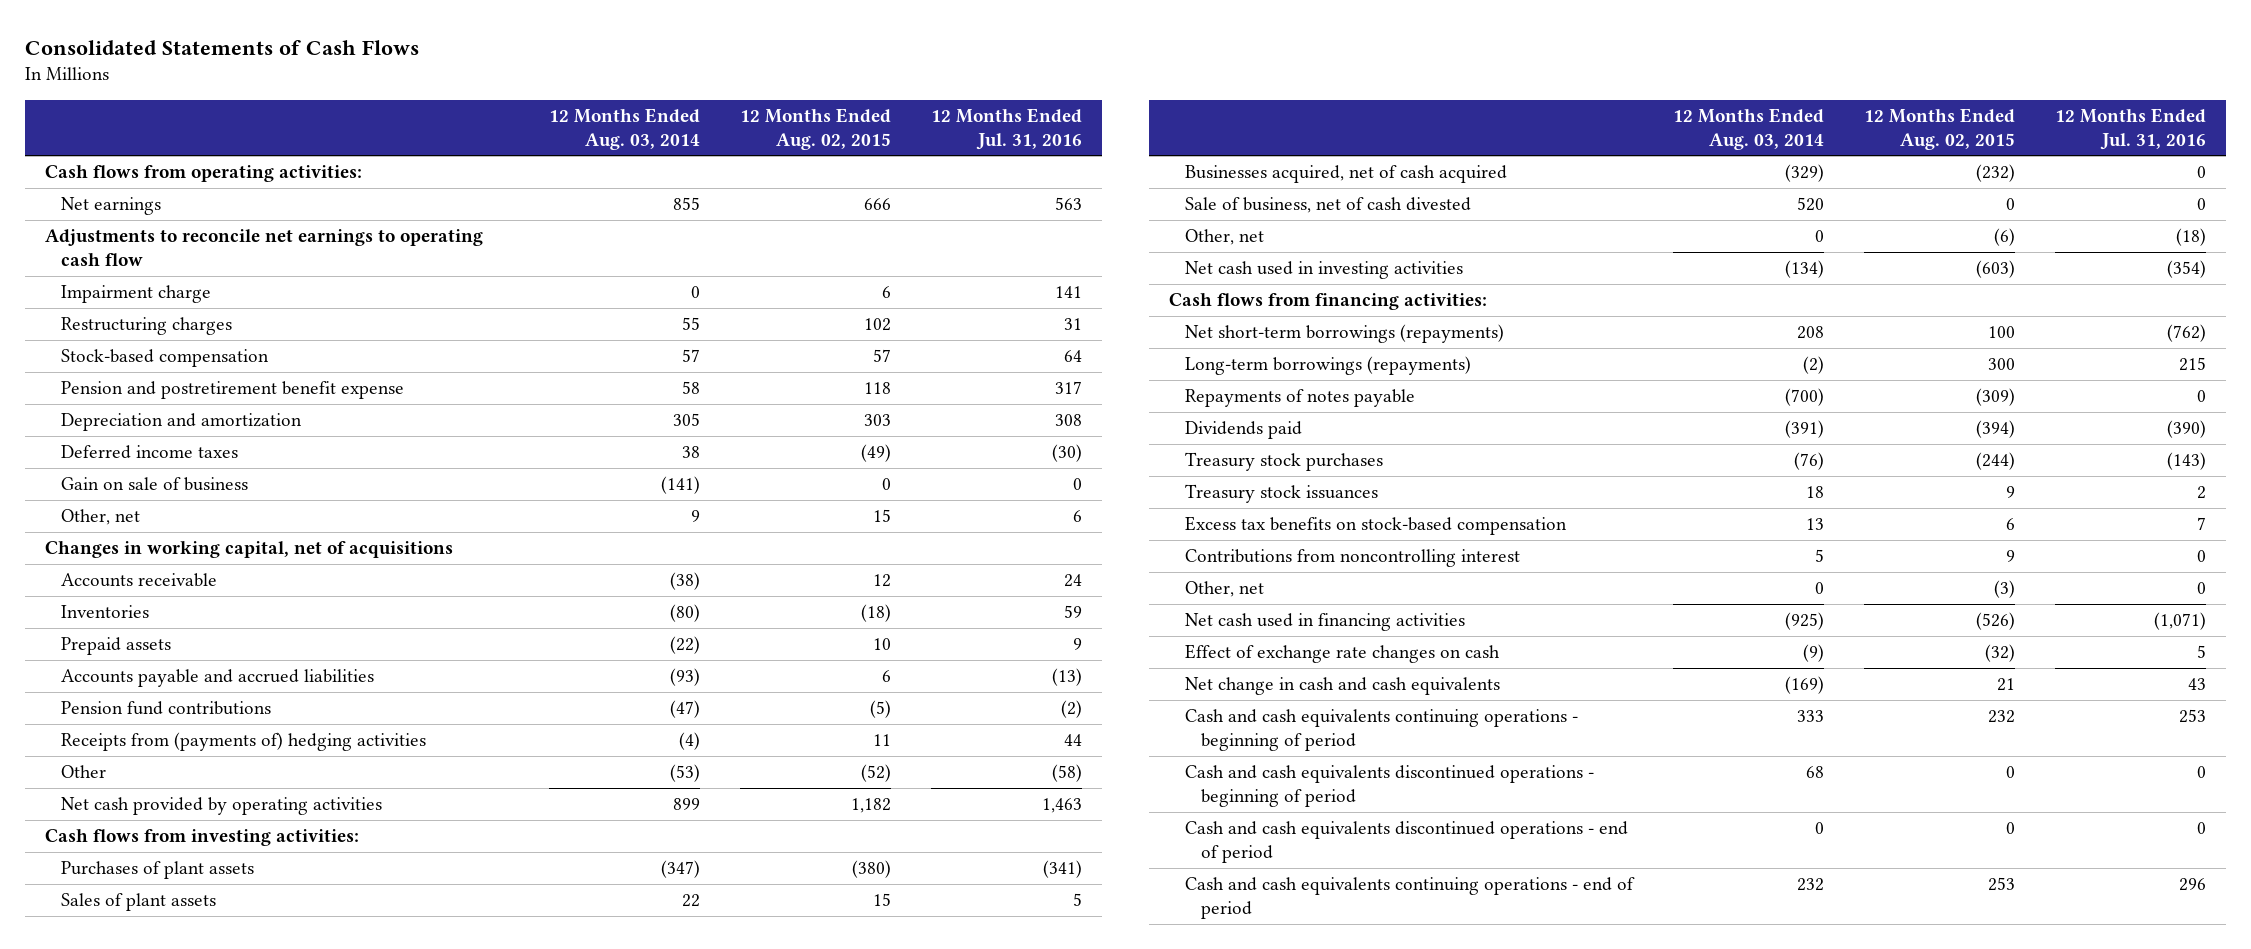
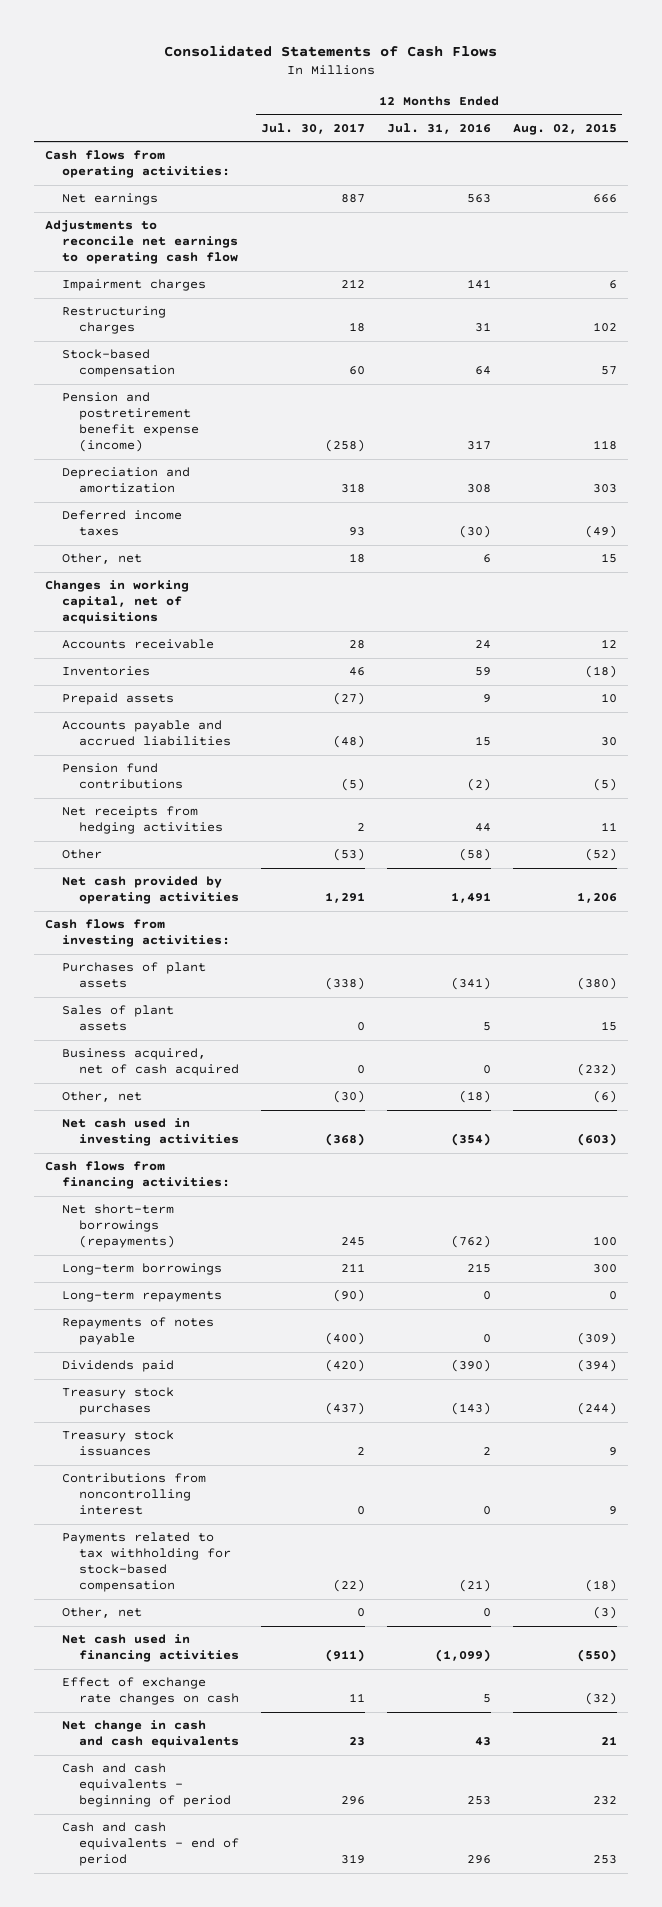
- | 12 Months Ended Aug. 03, 2014 | 12 Months Ended Aug. 02, 2015 | 12 Months Ended Jul. 31, 2016
+ | 12 Months Ended Jul. 30, 2017 | 12 Months Ended Jul. 31, 2016 | 12 Months Ended Aug. 02, 2015
- Impairment charge | 0 | 6 | 141
+ Impairment charges | 212 | 141 | 6
- Pension and postretirement benefit expense | 58 | 118 | 317
+ Pension and postretirement benefit expense (income) | (258) | 317 | 118
- Gain on sale of business | (141) | 0 | 0
- Accounts payable and accrued liabilities | (93) | 6 | (13)
+ Accounts payable and accrued liabilities | (48) | 15 | 30
- Receipts from (payments of) hedging activities | (4) | 11 | 44
+ Net receipts from hedging activities | 2 | 44 | 11
- Net cash provided by operating activities | 899 | 1,182 | 1,463
+ Net cash provided by operating activities | 1,291 | 1,491 | 1,206
- Businesses acquired, net of cash acquired | (329) | (232) | 0
- Sale of business, net of cash divested | 520 | 0 | 0
+ Business acquired, net of cash acquired | 0 | 0 | (232)
- Long-term borrowings (repayments) | (2) | 300 | 215
+ Long-term borrowings | 211 | 215 | 300
+ Long-term repayments | (90) | 0 | 0
- Excess tax benefits on stock-based compensation | 13 | 6 | 7
+ Payments related to tax withholding for stock-based compensation | (22) | (21) | (18)
- Net cash used in financing activities | (925) | (526) | (1,071)
+ Net cash used in financing activities | (911) | (1,099) | (550)
- Cash and cash equivalents continuing operations - beginning of period | 333 | 232 | 253
- Cash and cash equivalents discontinued operations - beginning of period | 68 | 0 | 0
- Cash and cash equivalents discontinued operations - end of period | 0 | 0 | 0
- Cash and cash equivalents continuing operations - end of period | 232 | 253 | 296
+ Cash and cash equivalents - beginning of period | 296 | 253 | 232
+ Cash and cash equivalents - end of period | 319 | 296 | 253

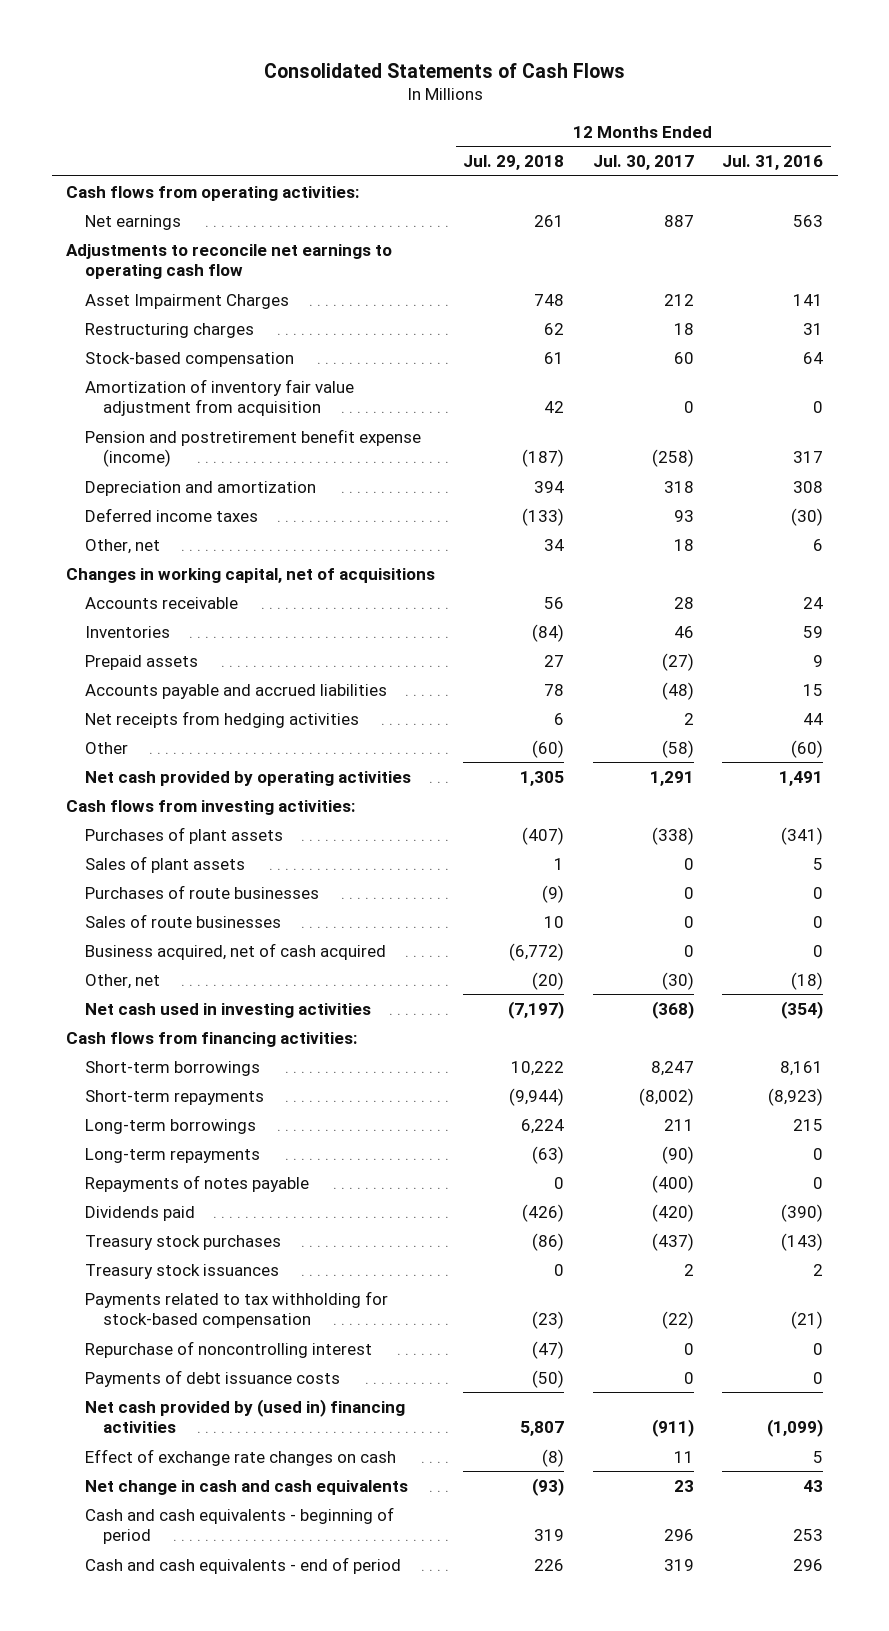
- | 12 Months Ended Jul. 30, 2017 | 12 Months Ended Jul. 31, 2016 | 12 Months Ended Aug. 02, 2015
+ | 12 Months Ended Jul. 29, 2018 | 12 Months Ended Jul. 30, 2017 | 12 Months Ended Jul. 31, 2016
- Impairment charges | 212 | 141 | 6
+ Asset Impairment Charges | 748 | 212 | 141
+ Amortization of inventory fair value adjustment from acquisition | 42 | 0 | 0
- Pension fund contributions | (5) | (2) | (5)
- Other | (53) | (58) | (52)
+ Other | (60) | (58) | (60)
+ Purchases of route businesses | (9) | 0 | 0
+ Sales of route businesses | 10 | 0 | 0
- Net short-term borrowings (repayments) | 245 | (762) | 100
+ Short-term borrowings | 10,222 | 8,247 | 8,161
+ Short-term repayments | (9,944) | (8,002) | (8,923)
- Contributions from noncontrolling interest | 0 | 0 | 9
- Other, net | 0 | 0 | (3)
- Net cash used in financing activities | (911) | (1,099) | (550)
+ Repurchase of noncontrolling interest | (47) | 0 | 0
+ Payments of debt issuance costs | (50) | 0 | 0
+ Net cash provided by (used in) financing activities | 5,807 | (911) | (1,099)

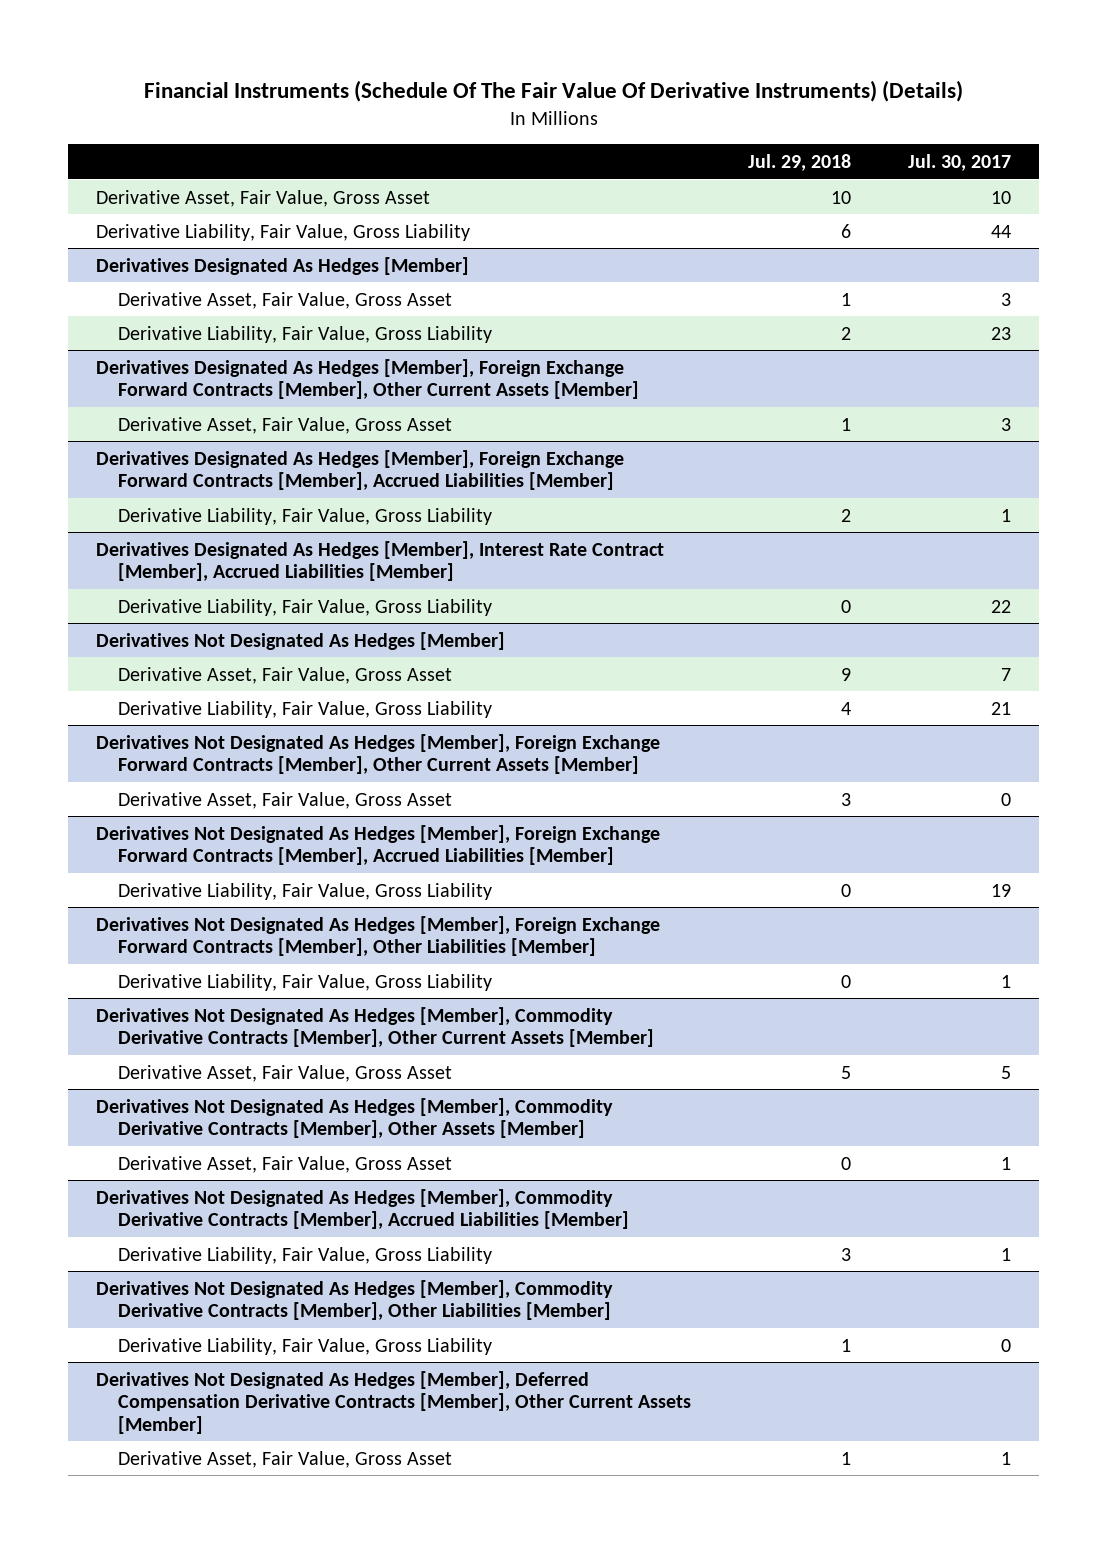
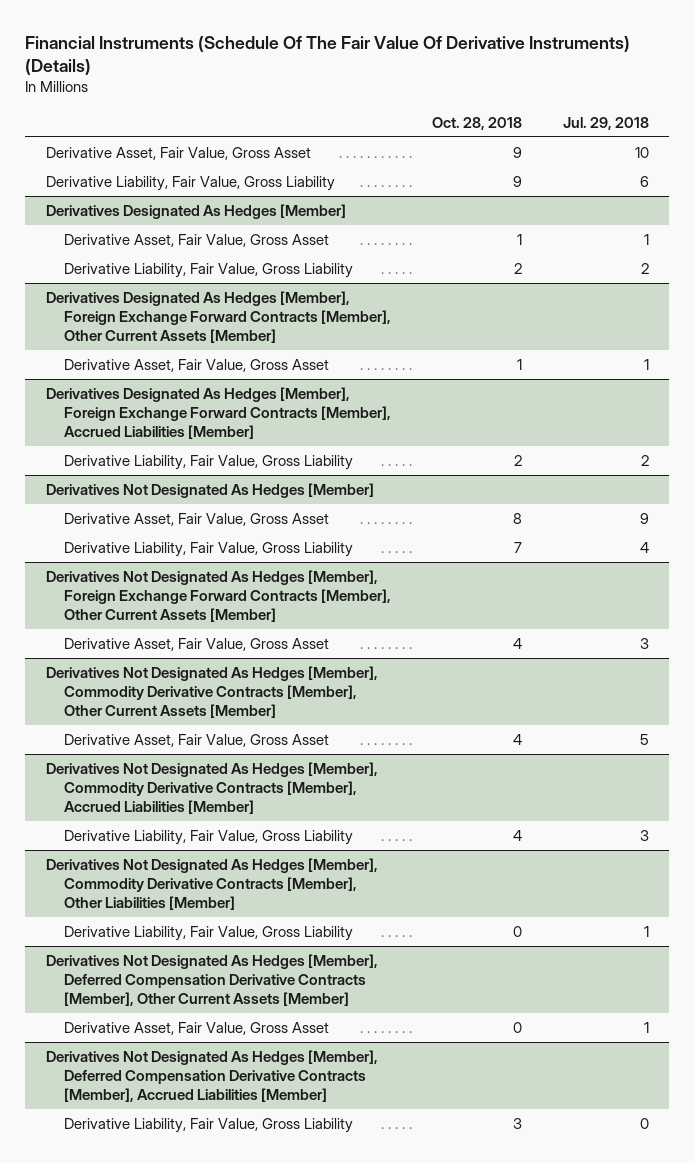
- | Jul. 29, 2018 | Jul. 30, 2017
+ | Oct. 28, 2018 | Jul. 29, 2018
- Derivatives Designated As Hedges [Member], Interest Rate Contract [Member], Accrued Liabilities [Member]
- Derivative Liability, Fair Value, Gross Liability | 0 | 22
- Derivatives Not Designated As Hedges [Member], Foreign Exchange Forward Contracts [Member], Accrued Liabilities [Member]
- Derivative Liability, Fair Value, Gross Liability | 0 | 19
- Derivatives Not Designated As Hedges [Member], Foreign Exchange Forward Contracts [Member], Other Liabilities [Member]
- Derivative Liability, Fair Value, Gross Liability | 0 | 1
- Derivatives Not Designated As Hedges [Member], Commodity Derivative Contracts [Member], Other Assets [Member]
- Derivative Asset, Fair Value, Gross Asset | 0 | 1
+ Derivatives Not Designated As Hedges [Member], Deferred Compensation Derivative Contracts [Member], Accrued Liabilities [Member]
+ Derivative Liability, Fair Value, Gross Liability | 3 | 0

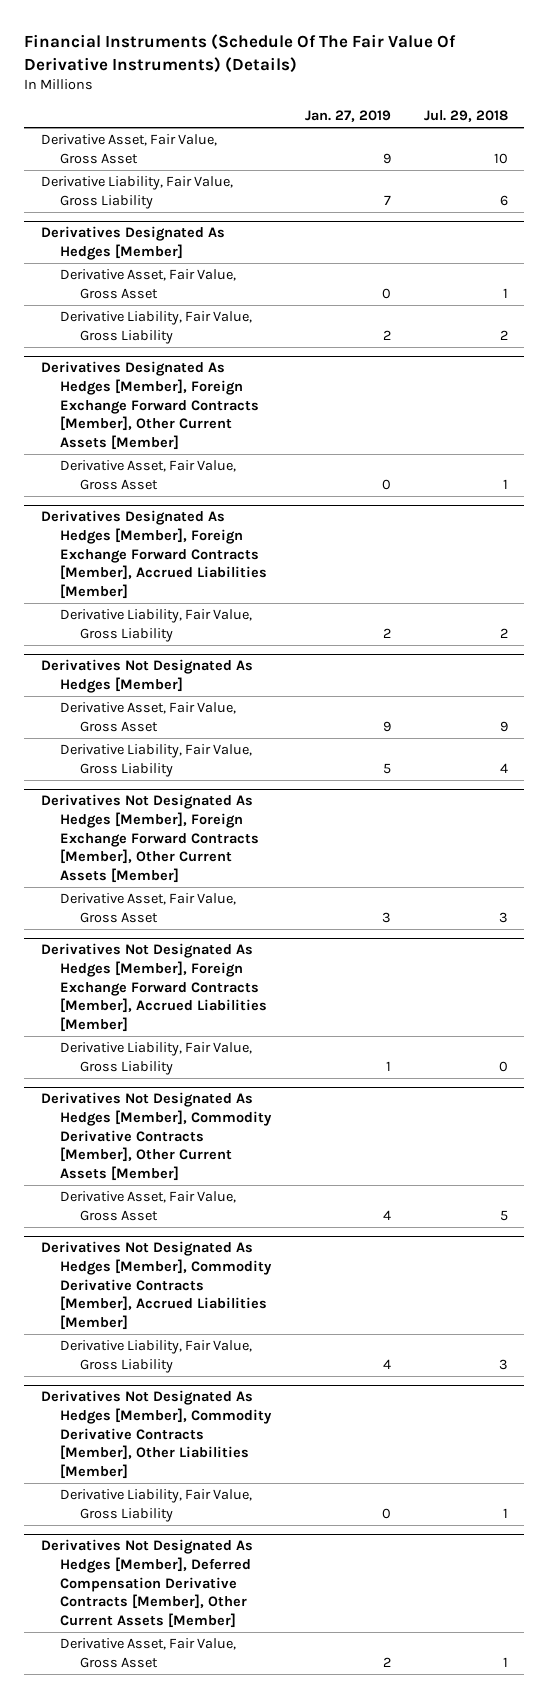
- | Oct. 28, 2018 | Jul. 29, 2018
+ | Jan. 27, 2019 | Jul. 29, 2018
+ Derivatives Not Designated As Hedges [Member], Foreign Exchange Forward Contracts [Member], Accrued Liabilities [Member]
+ Derivative Liability, Fair Value, Gross Liability | 1 | 0
- Derivatives Not Designated As Hedges [Member], Deferred Compensation Derivative Contracts [Member], Accrued Liabilities [Member]
- Derivative Liability, Fair Value, Gross Liability | 3 | 0

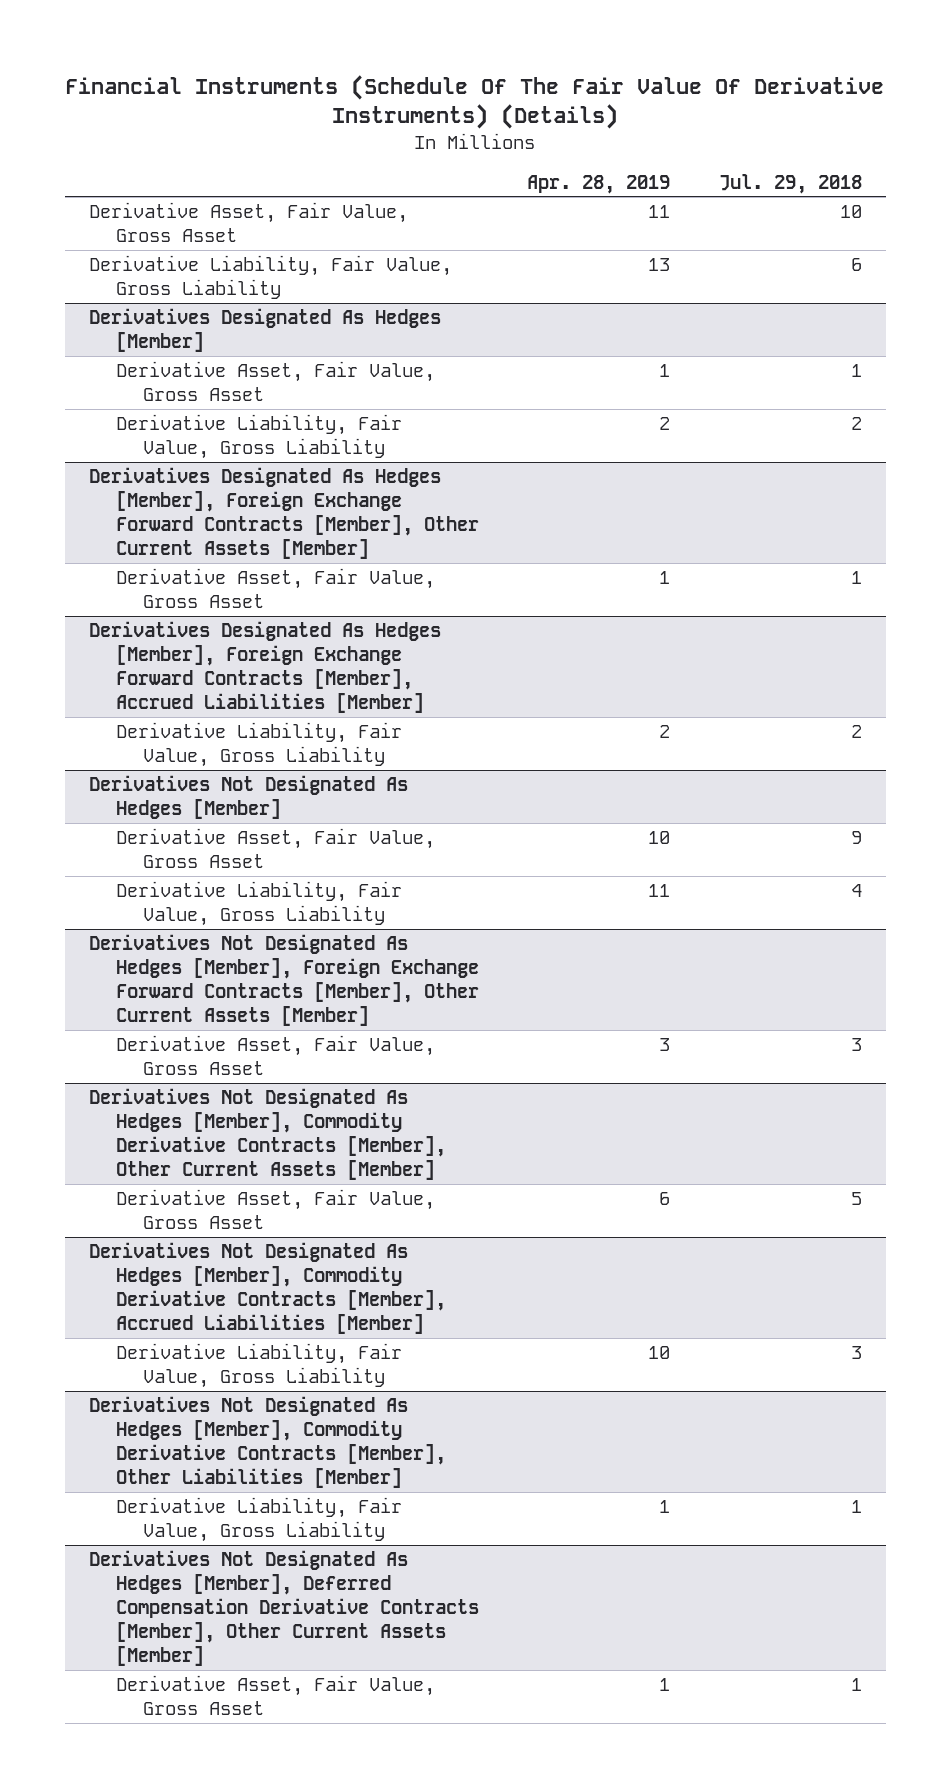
- | Jan. 27, 2019 | Jul. 29, 2018
+ | Apr. 28, 2019 | Jul. 29, 2018
- Derivatives Not Designated As Hedges [Member], Foreign Exchange Forward Contracts [Member], Accrued Liabilities [Member]
- Derivative Liability, Fair Value, Gross Liability | 1 | 0

